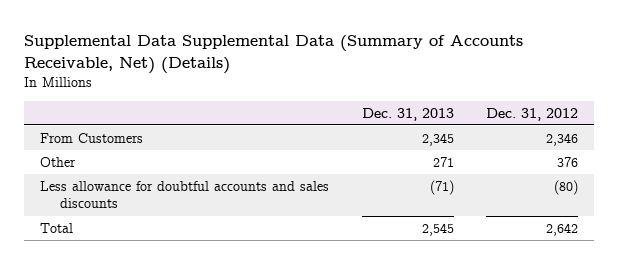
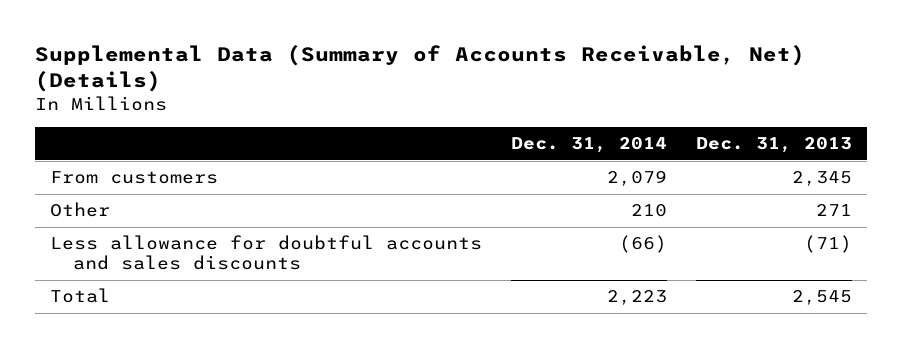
- Supplemental Data Supplemental Data (Summary of Accounts Receivable, Net) (Details)
+ Supplemental Data (Summary of Accounts Receivable, Net) (Details)
- | Dec. 31, 2013 | Dec. 31, 2012
+ | Dec. 31, 2014 | Dec. 31, 2013
- From Customers | 2,345 | 2,346
+ From customers | 2,079 | 2,345

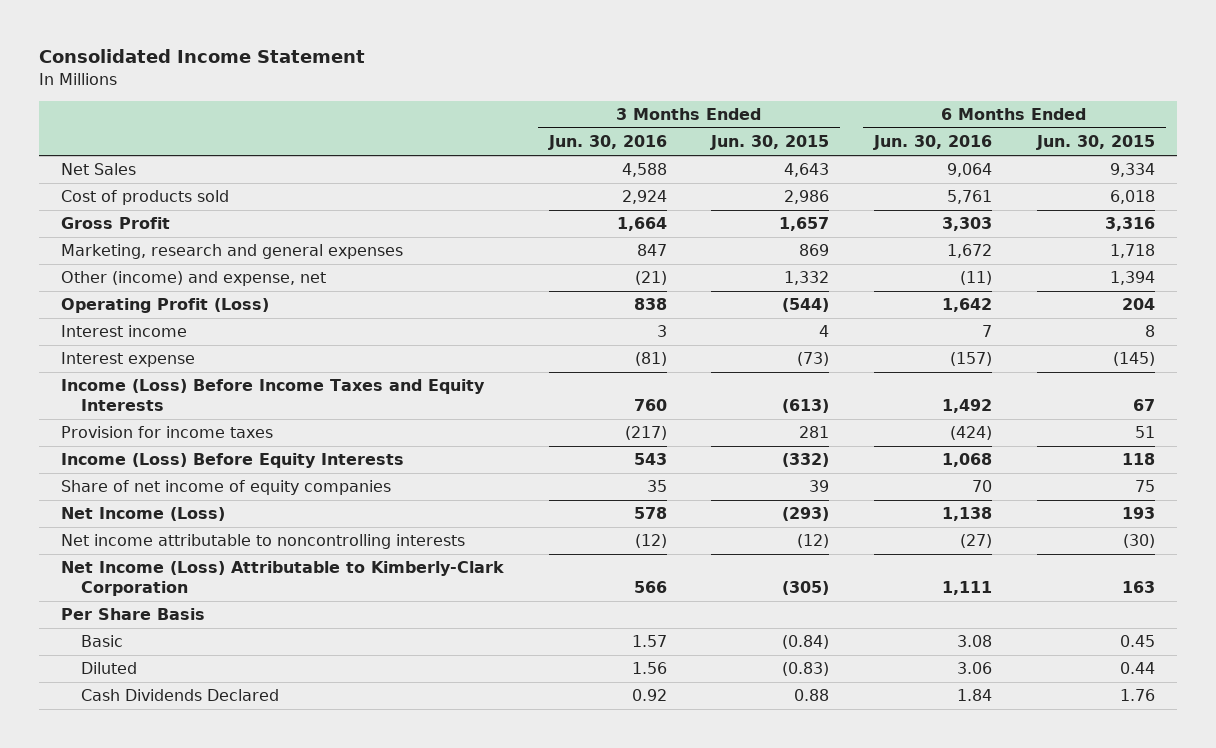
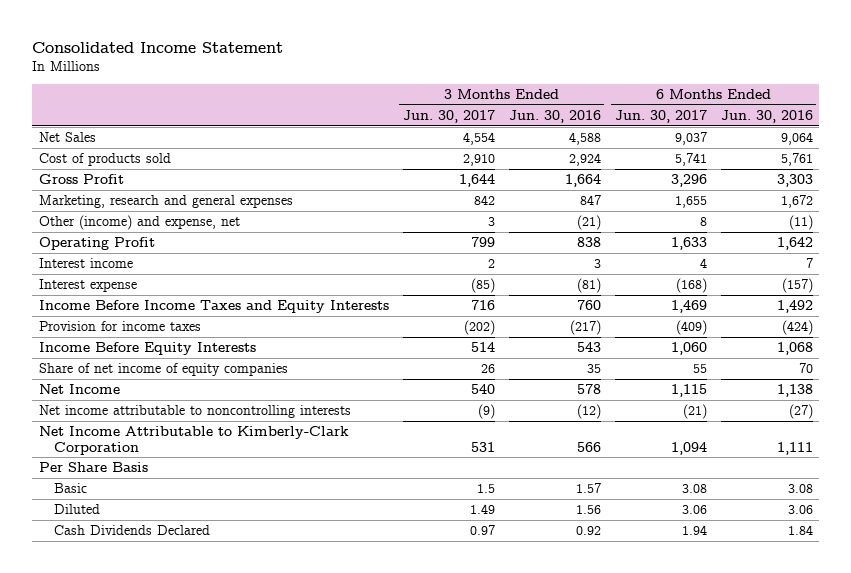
- | 3 Months Ended Jun. 30, 2016 | 3 Months Ended Jun. 30, 2015 | 6 Months Ended Jun. 30, 2016 | 6 Months Ended Jun. 30, 2015
+ | 3 Months Ended Jun. 30, 2017 | 3 Months Ended Jun. 30, 2016 | 6 Months Ended Jun. 30, 2017 | 6 Months Ended Jun. 30, 2016
- Operating Profit (Loss) | 838 | (544) | 1,642 | 204
+ Operating Profit | 799 | 838 | 1,633 | 1,642
- Income (Loss) Before Income Taxes and Equity Interests | 760 | (613) | 1,492 | 67
+ Income Before Income Taxes and Equity Interests | 716 | 760 | 1,469 | 1,492
- Income (Loss) Before Equity Interests | 543 | (332) | 1,068 | 118
+ Income Before Equity Interests | 514 | 543 | 1,060 | 1,068
- Net Income (Loss) | 578 | (293) | 1,138 | 193
+ Net Income | 540 | 578 | 1,115 | 1,138
- Net Income (Loss) Attributable to Kimberly-Clark Corporation | 566 | (305) | 1,111 | 163
+ Net Income Attributable to Kimberly-Clark Corporation | 531 | 566 | 1,094 | 1,111

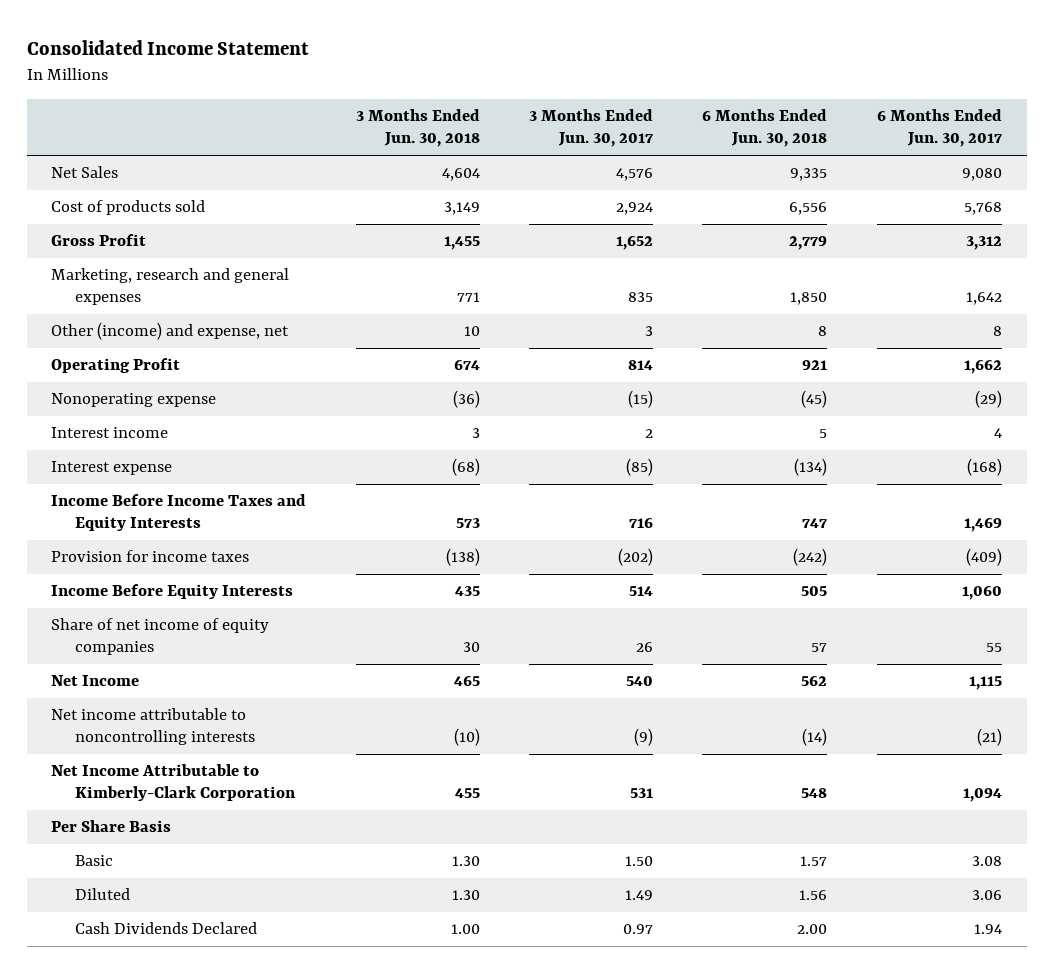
- | 3 Months Ended Jun. 30, 2017 | 3 Months Ended Jun. 30, 2016 | 6 Months Ended Jun. 30, 2017 | 6 Months Ended Jun. 30, 2016
+ | 3 Months Ended Jun. 30, 2018 | 3 Months Ended Jun. 30, 2017 | 6 Months Ended Jun. 30, 2018 | 6 Months Ended Jun. 30, 2017
- Net Sales | 4,554 | 4,588 | 9,037 | 9,064
- Cost of products sold | 2,910 | 2,924 | 5,741 | 5,761
- Gross Profit | 1,644 | 1,664 | 3,296 | 3,303
- Marketing, research and general expenses | 842 | 847 | 1,655 | 1,672
+ Net Sales | 4,604 | 4,576 | 9,335 | 9,080
+ Cost of products sold | 3,149 | 2,924 | 6,556 | 5,768
+ Gross Profit | 1,455 | 1,652 | 2,779 | 3,312
+ Marketing, research and general expenses | 771 | 835 | 1,850 | 1,642
- Operating Profit | 799 | 838 | 1,633 | 1,642
+ Operating Profit | 674 | 814 | 921 | 1,662
+ Nonoperating expense | (36) | (15) | (45) | (29)
- Basic | 1.5 | 1.57 | 3.08 | 3.08
+ Basic | 1.30 | 1.50 | 1.57 | 3.08

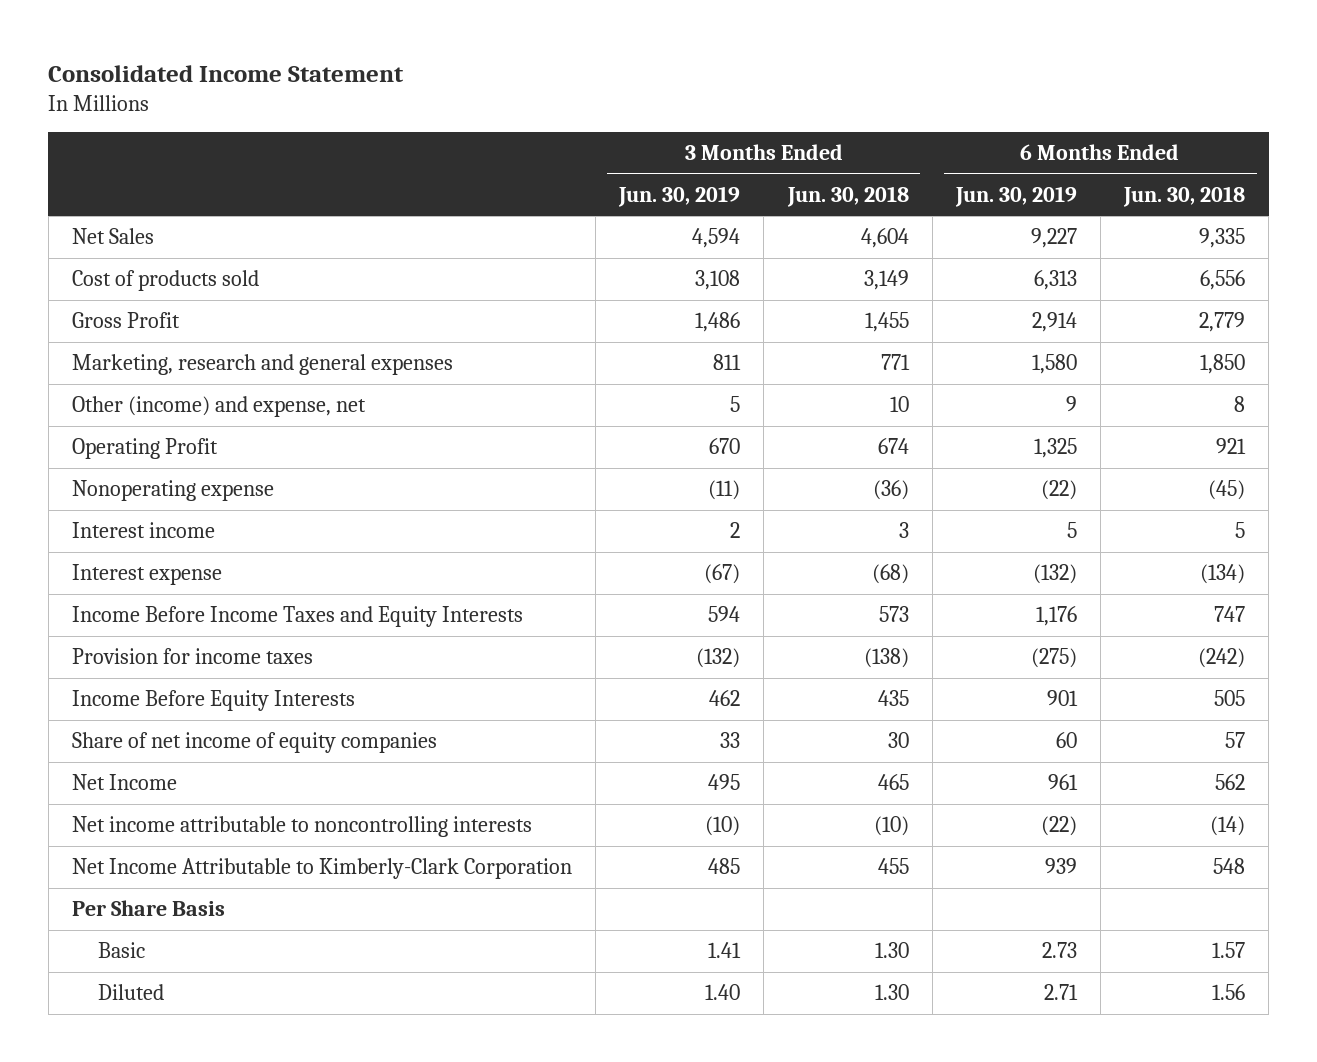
- | 3 Months Ended Jun. 30, 2018 | 3 Months Ended Jun. 30, 2017 | 6 Months Ended Jun. 30, 2018 | 6 Months Ended Jun. 30, 2017
+ | 3 Months Ended Jun. 30, 2019 | 3 Months Ended Jun. 30, 2018 | 6 Months Ended Jun. 30, 2019 | 6 Months Ended Jun. 30, 2018
- Cash Dividends Declared | 1.00 | 0.97 | 2.00 | 1.94

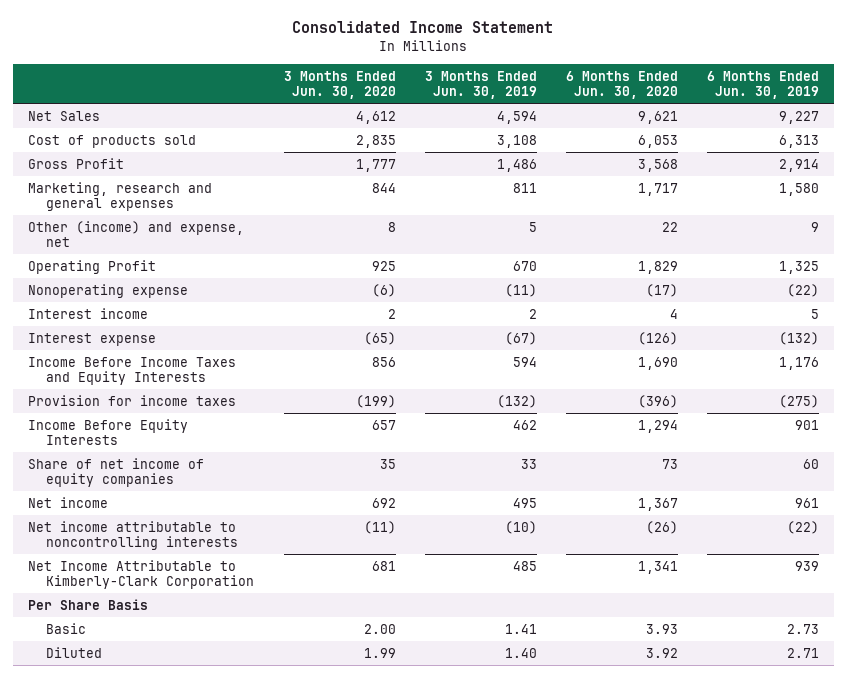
- | 3 Months Ended Jun. 30, 2019 | 3 Months Ended Jun. 30, 2018 | 6 Months Ended Jun. 30, 2019 | 6 Months Ended Jun. 30, 2018
+ | 3 Months Ended Jun. 30, 2020 | 3 Months Ended Jun. 30, 2019 | 6 Months Ended Jun. 30, 2020 | 6 Months Ended Jun. 30, 2019
- Net Income | 495 | 465 | 961 | 562
+ Net income | 692 | 495 | 1,367 | 961

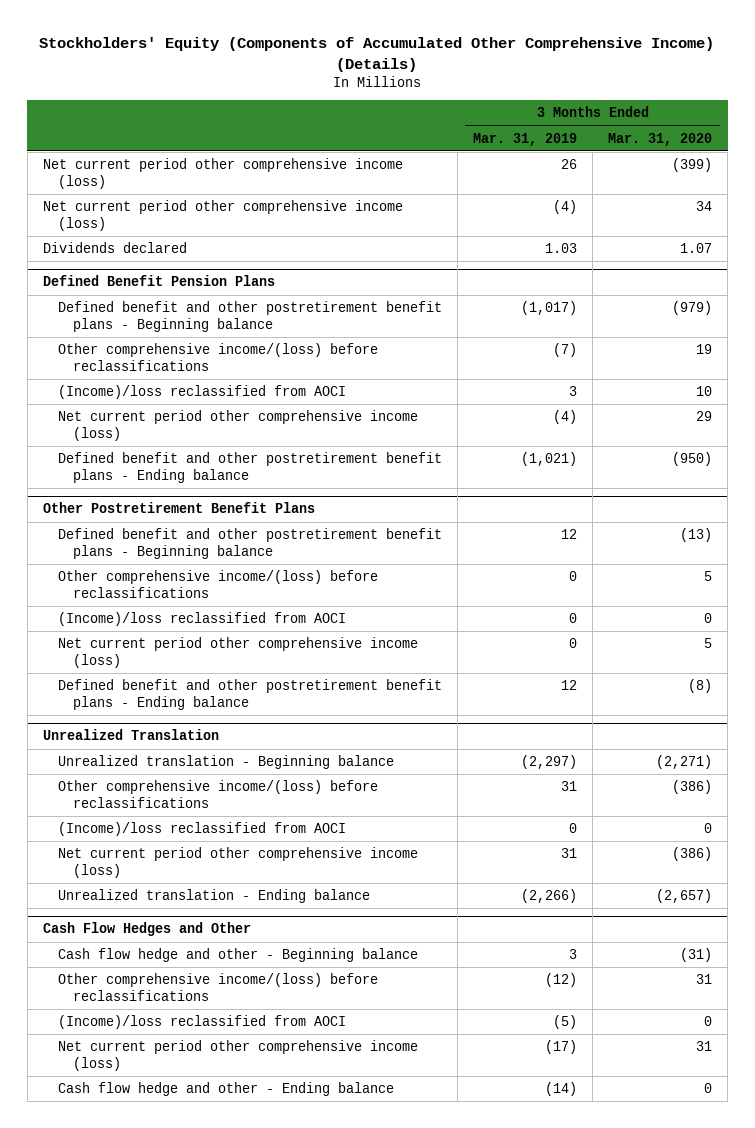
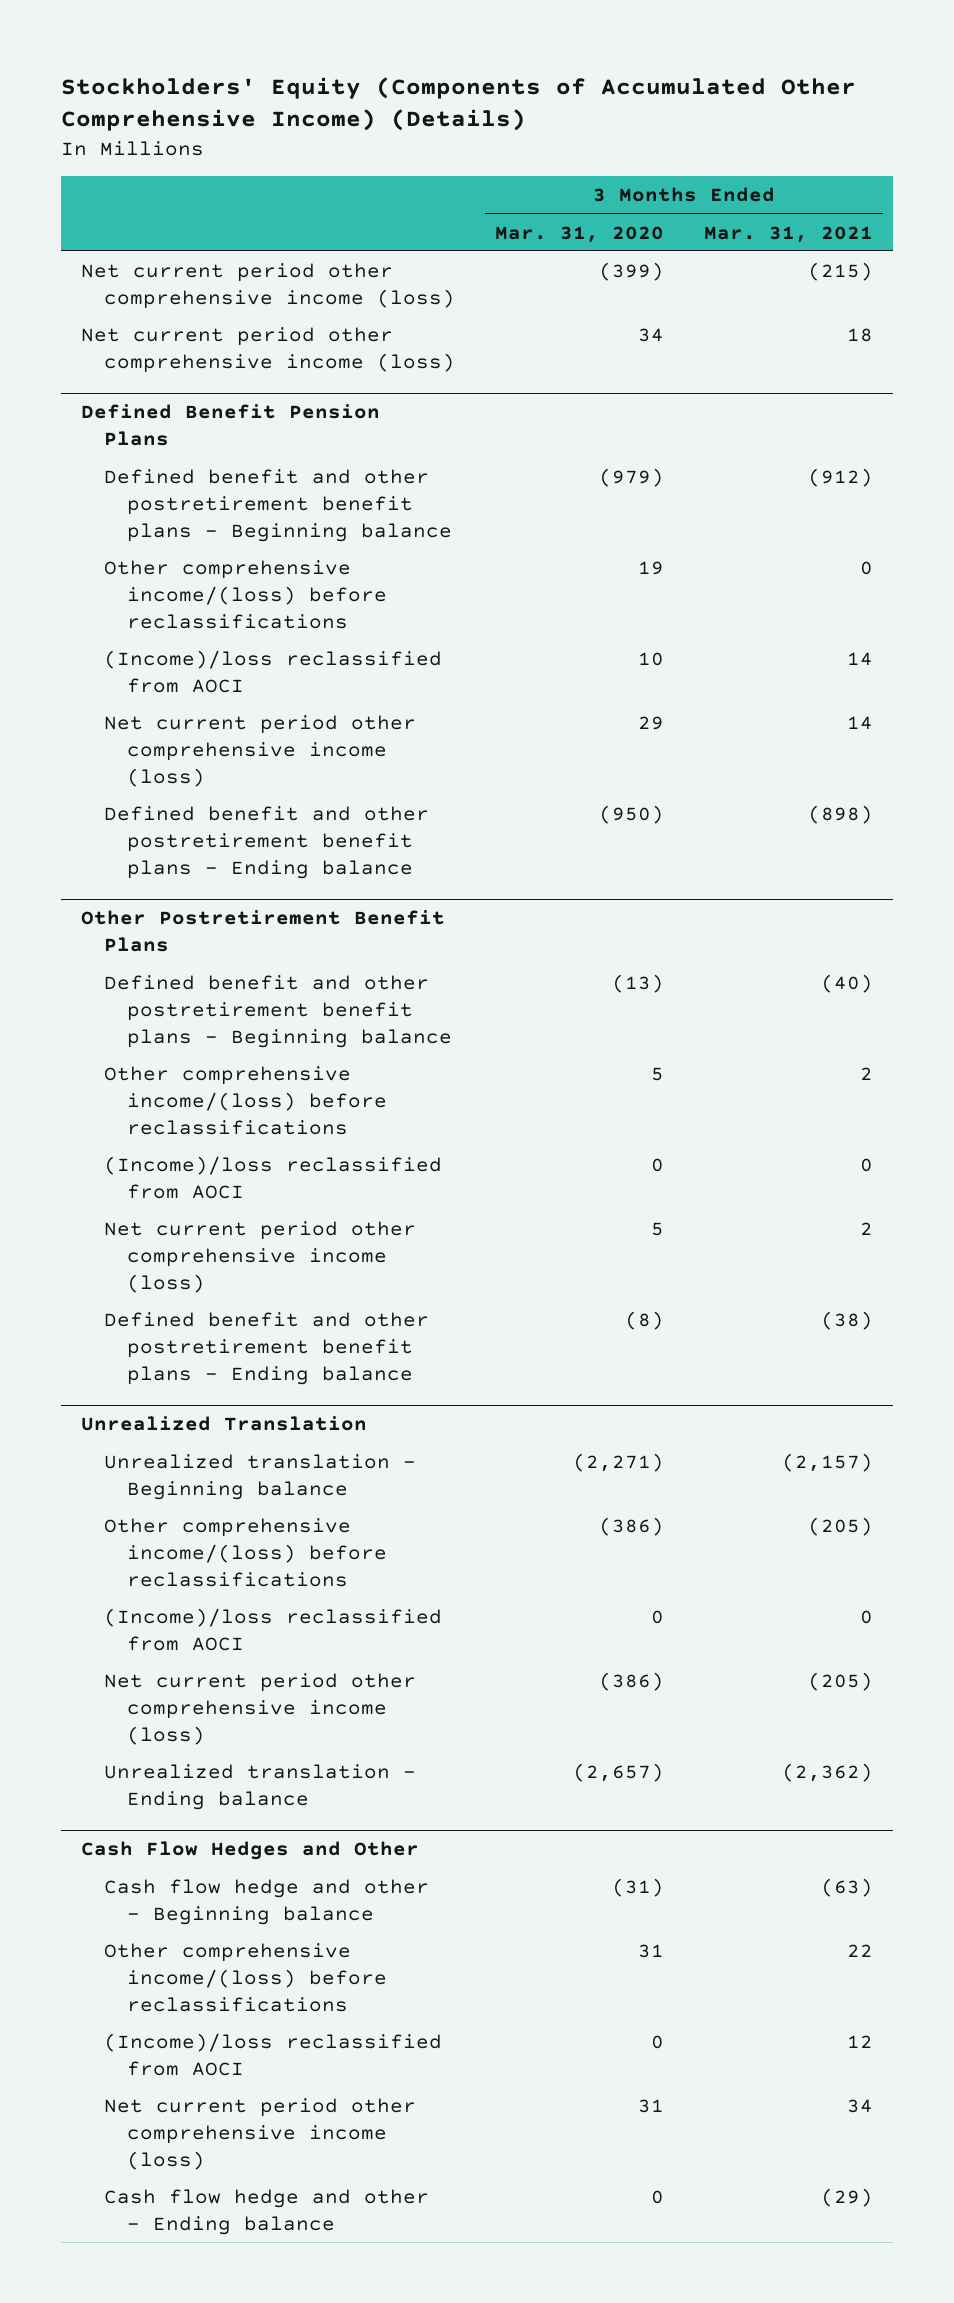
- | 3 Months Ended Mar. 31, 2019 | 3 Months Ended Mar. 31, 2020
+ | 3 Months Ended Mar. 31, 2020 | 3 Months Ended Mar. 31, 2021
- Dividends declared | 1.03 | 1.07

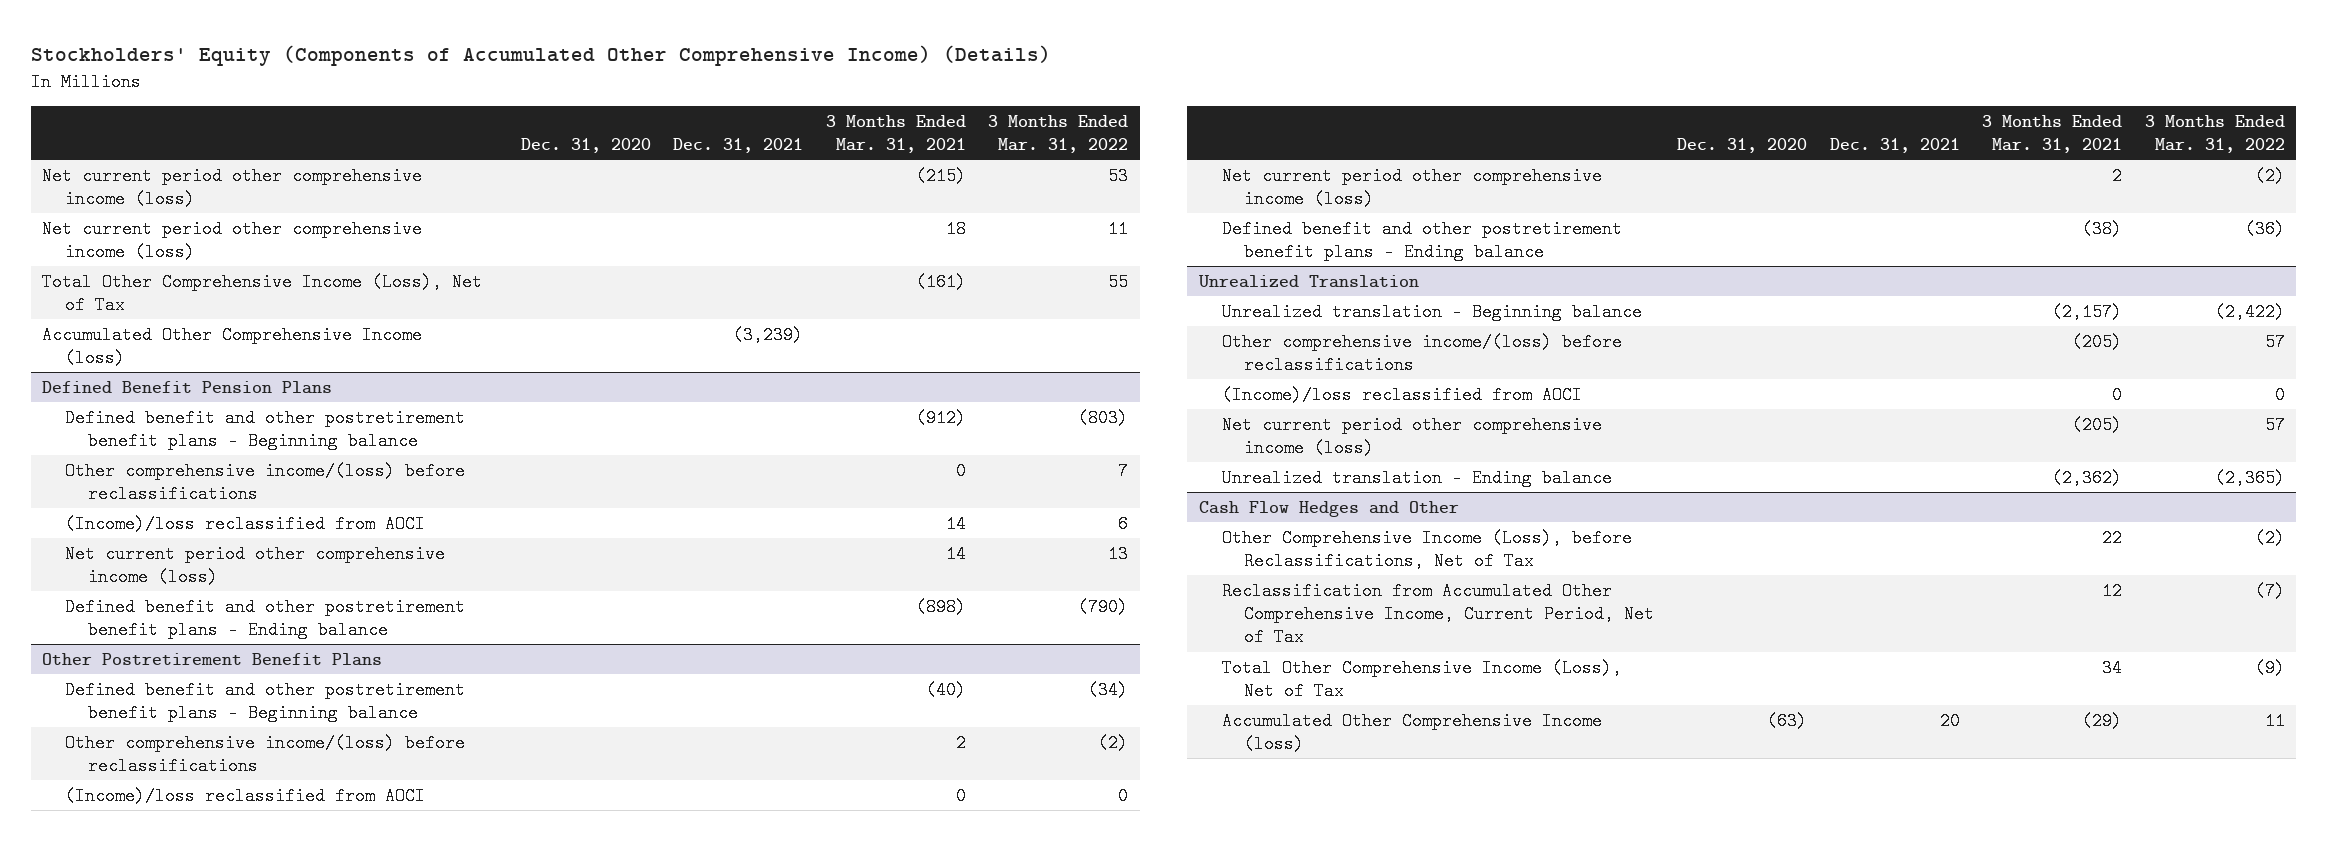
- | 3 Months Ended Mar. 31, 2020 | 3 Months Ended Mar. 31, 2021
+ | Dec. 31, 2020 | Dec. 31, 2021 | 3 Months Ended Mar. 31, 2021 | 3 Months Ended Mar. 31, 2022
+ Total Other Comprehensive Income (Loss), Net of Tax | | | (161) | 55
+ Accumulated Other Comprehensive Income (loss) | | (3,239) | |
@ Cash Flow Hedges and Other
- Cash flow hedge and other - Beginning balance | (31) | (63)
- Other comprehensive income/(loss) before reclassifications | 31 | 22
- (Income)/loss reclassified from AOCI | 0 | 12
- Net current period other comprehensive income (loss) | 31 | 34
- Cash flow hedge and other - Ending balance | 0 | (29)
+ Other Comprehensive Income (Loss), before Reclassifications, Net of Tax | | | 22 | (2)
+ Reclassification from Accumulated Other Comprehensive Income, Current Period, Net of Tax | | | 12 | (7)
+ Total Other Comprehensive Income (Loss), Net of Tax | | | 34 | (9)
+ Accumulated Other Comprehensive Income (loss) | (63) | 20 | (29) | 11

